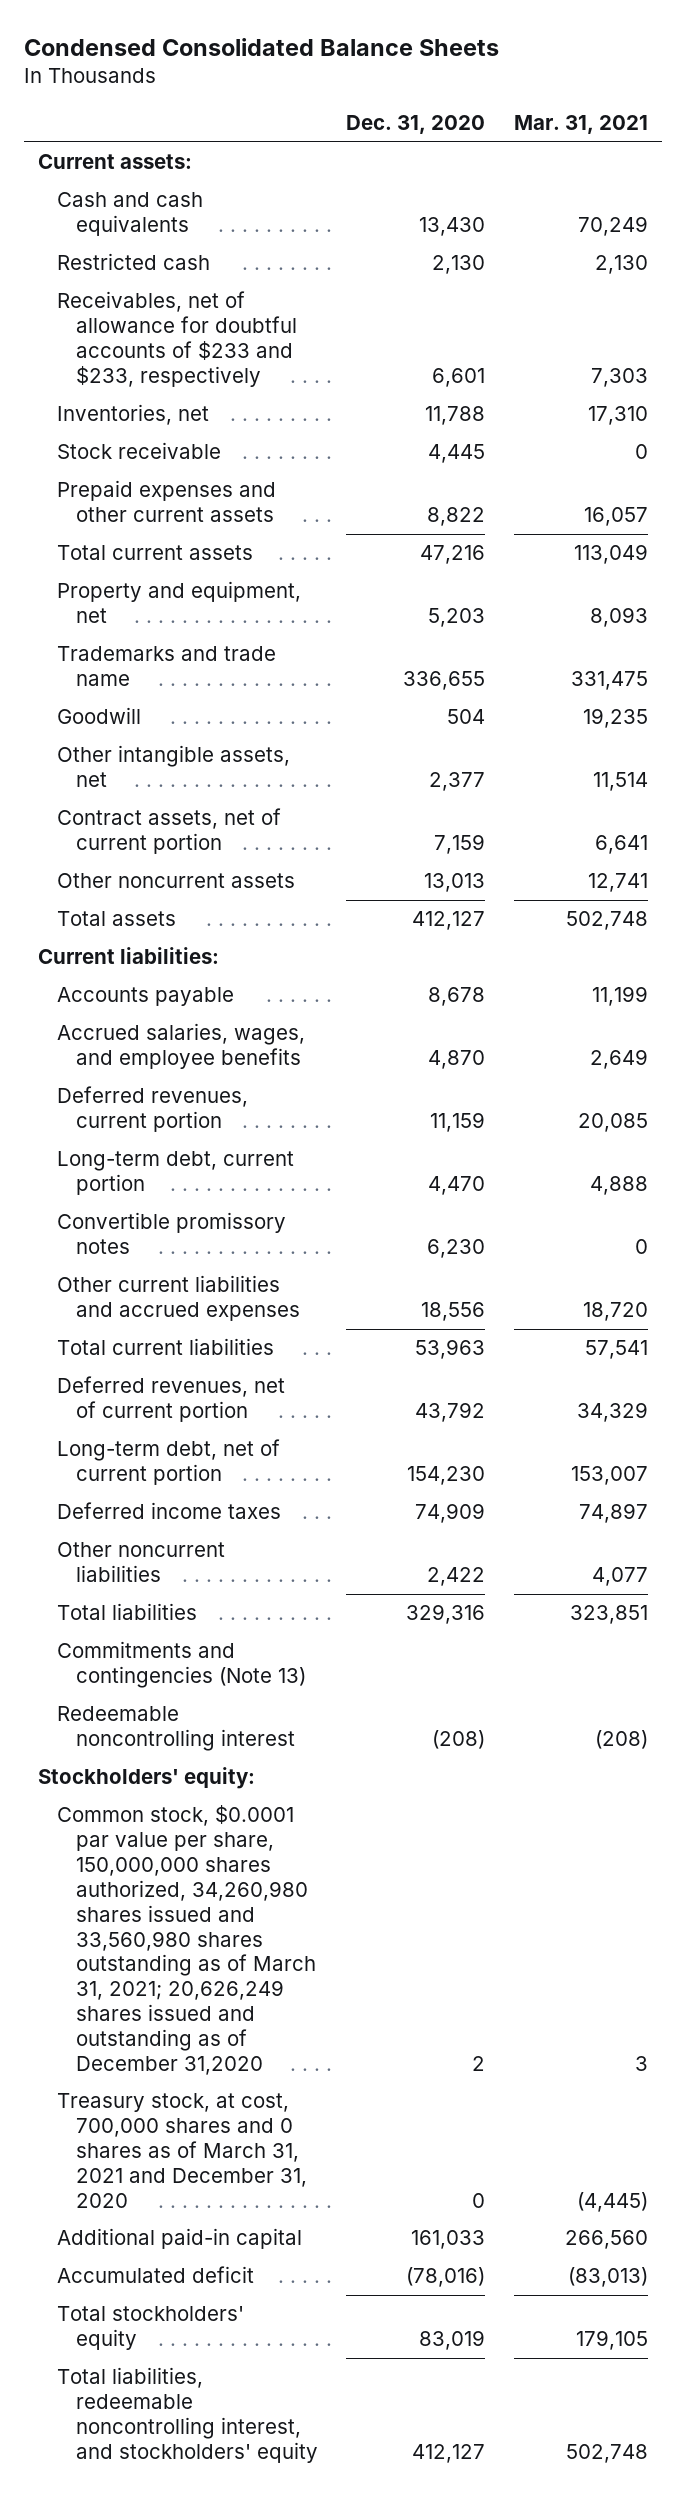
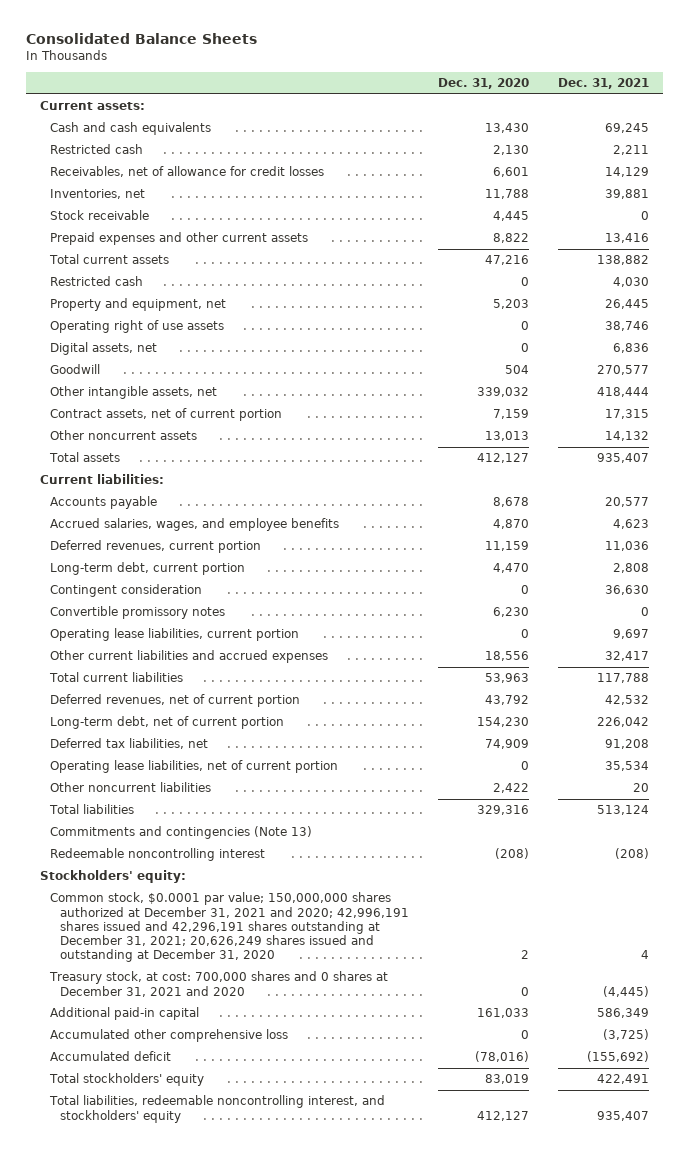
- Condensed Consolidated Balance Sheets
+ Consolidated Balance Sheets
- | Dec. 31, 2020 | Mar. 31, 2021
+ | Dec. 31, 2020 | Dec. 31, 2021
- Receivables, net of allowance for doubtful accounts of $233 and $233, respectively | 6,601 | 7,303
+ Receivables, net of allowance for credit losses | 6,601 | 14,129
+ Restricted cash | 0 | 4,030
- Trademarks and trade name | 336,655 | 331,475
+ Operating right of use assets | 0 | 38,746
+ Digital assets, net | 0 | 6,836
- Other intangible assets, net | 2,377 | 11,514
+ Other intangible assets, net | 339,032 | 418,444
+ Contingent consideration | 0 | 36,630
+ Operating lease liabilities, current portion | 0 | 9,697
- Deferred income taxes | 74,909 | 74,897
+ Deferred tax liabilities, net | 74,909 | 91,208
+ Operating lease liabilities, net of current portion | 0 | 35,534
- Common stock, $0.0001 par value per share, 150,000,000 shares authorized, 34,260,980 shares issued and 33,560,980 shares outstanding as of March 31, 2021; 20,626,249 shares issued and outstanding as of December 31,2020 | 2 | 3
- Treasury stock, at cost, 700,000 shares and 0 shares as of March 31, 2021 and December 31, 2020 | 0 | (4,445)
+ Common stock, $0.0001 par value; 150,000,000 shares authorized at December 31, 2021 and 2020; 42,996,191 shares issued and 42,296,191 shares outstanding at December 31, 2021; 20,626,249 shares issued and outstanding at December 31, 2020 | 2 | 4
+ Treasury stock, at cost: 700,000 shares and 0 shares at December 31, 2021 and 2020 | 0 | (4,445)
+ Accumulated other comprehensive loss | 0 | (3,725)

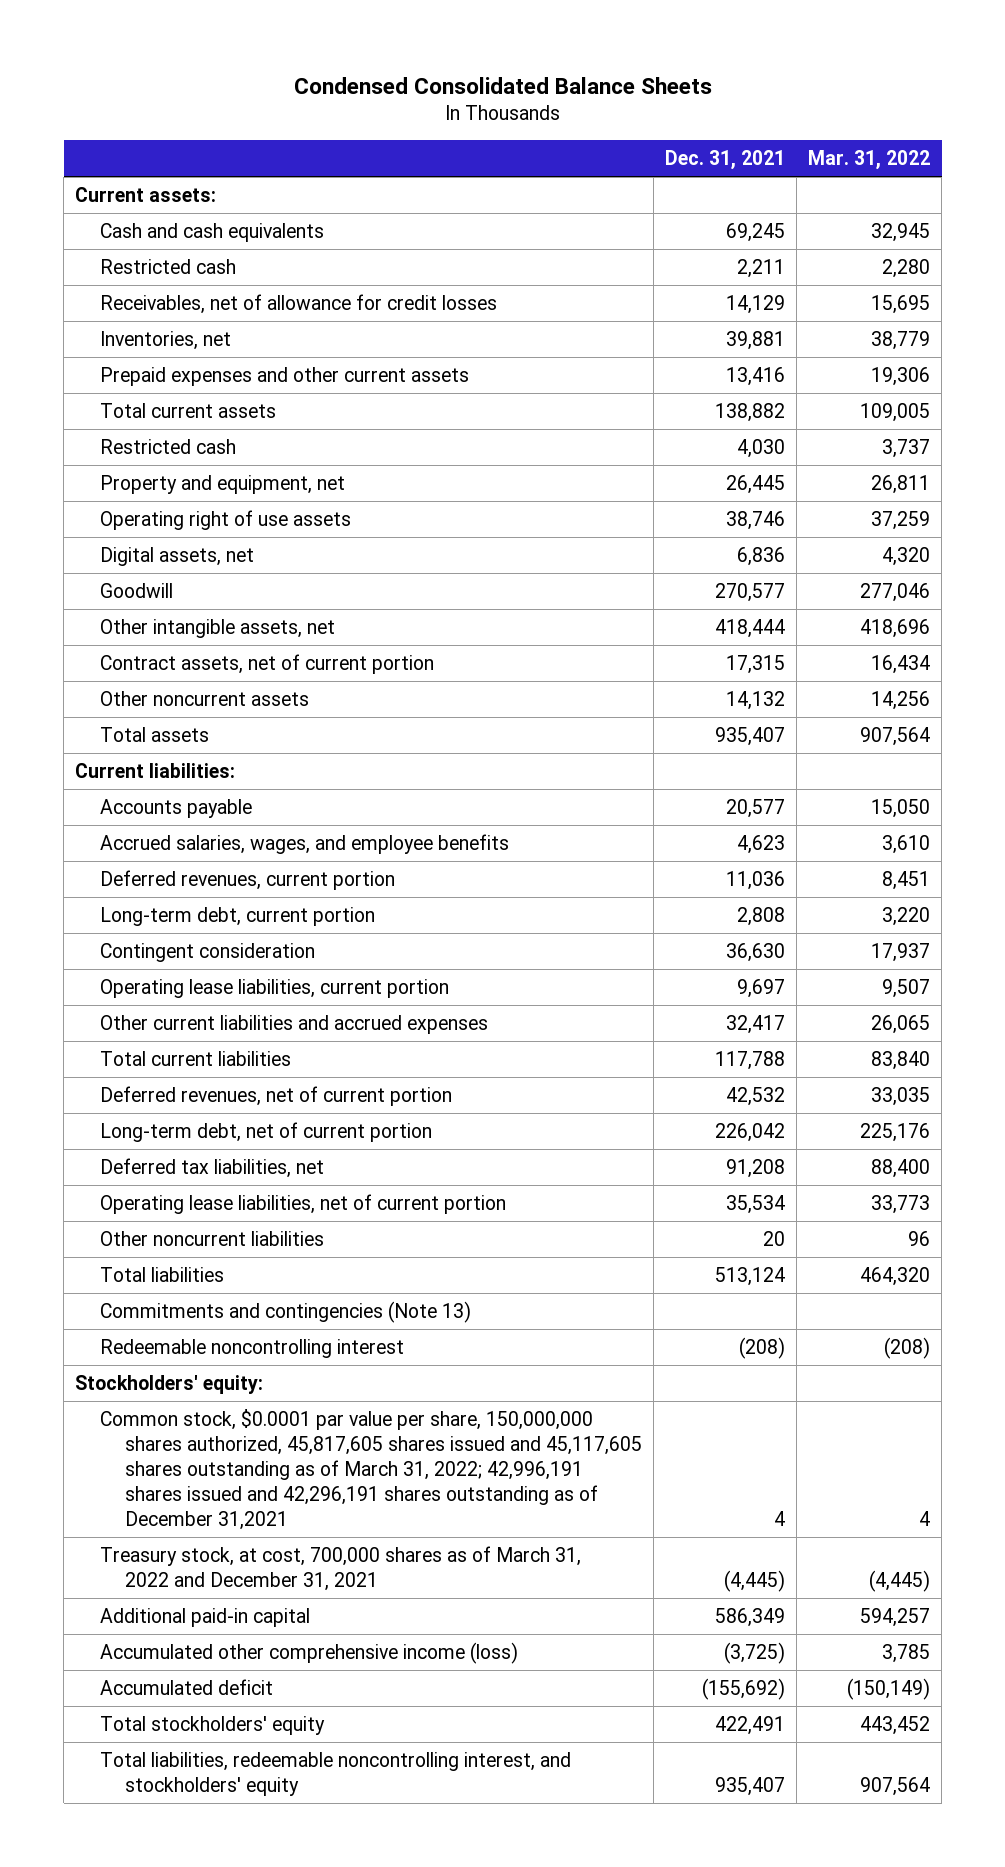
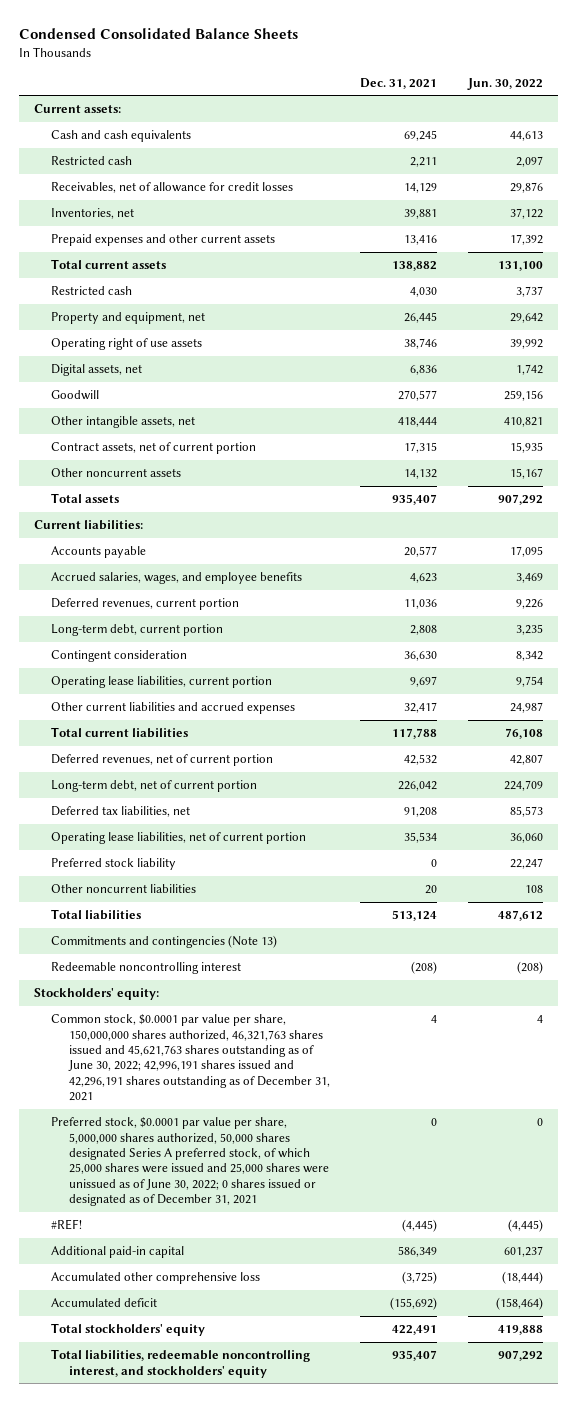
- | Dec. 31, 2021 | Mar. 31, 2022
+ | Dec. 31, 2021 | Jun. 30, 2022
+ Preferred stock liability | 0 | 22,247
- Common stock, $0.0001 par value per share, 150,000,000 shares authorized, 45,817,605 shares issued and 45,117,605 shares outstanding as of March 31, 2022; 42,996,191 shares issued and 42,296,191 shares outstanding as of December 31,2021 | 4 | 4
- Treasury stock, at cost, 700,000 shares as of March 31, 2022 and December 31, 2021 | (4,445) | (4,445)
+ Common stock, $0.0001 par value per share, 150,000,000 shares authorized, 46,321,763 shares issued and 45,621,763 shares outstanding as of June 30, 2022; 42,996,191 shares issued and 42,296,191 shares outstanding as of December 31, 2021 | 4 | 4
+ Preferred stock, $0.0001 par value per share, 5,000,000 shares authorized, 50,000 shares designated Series A preferred stock, of which 25,000 shares were issued and 25,000 shares were unissued as of June 30, 2022; 0 shares issued or designated as of December 31, 2021 | 0 | 0
+ #REF! | (4,445) | (4,445)
- Accumulated other comprehensive income (loss) | (3,725) | 3,785
+ Accumulated other comprehensive loss | (3,725) | (18,444)

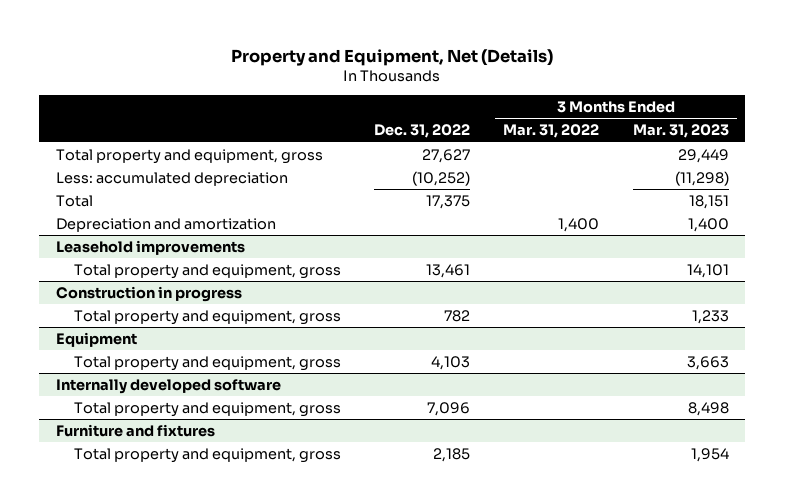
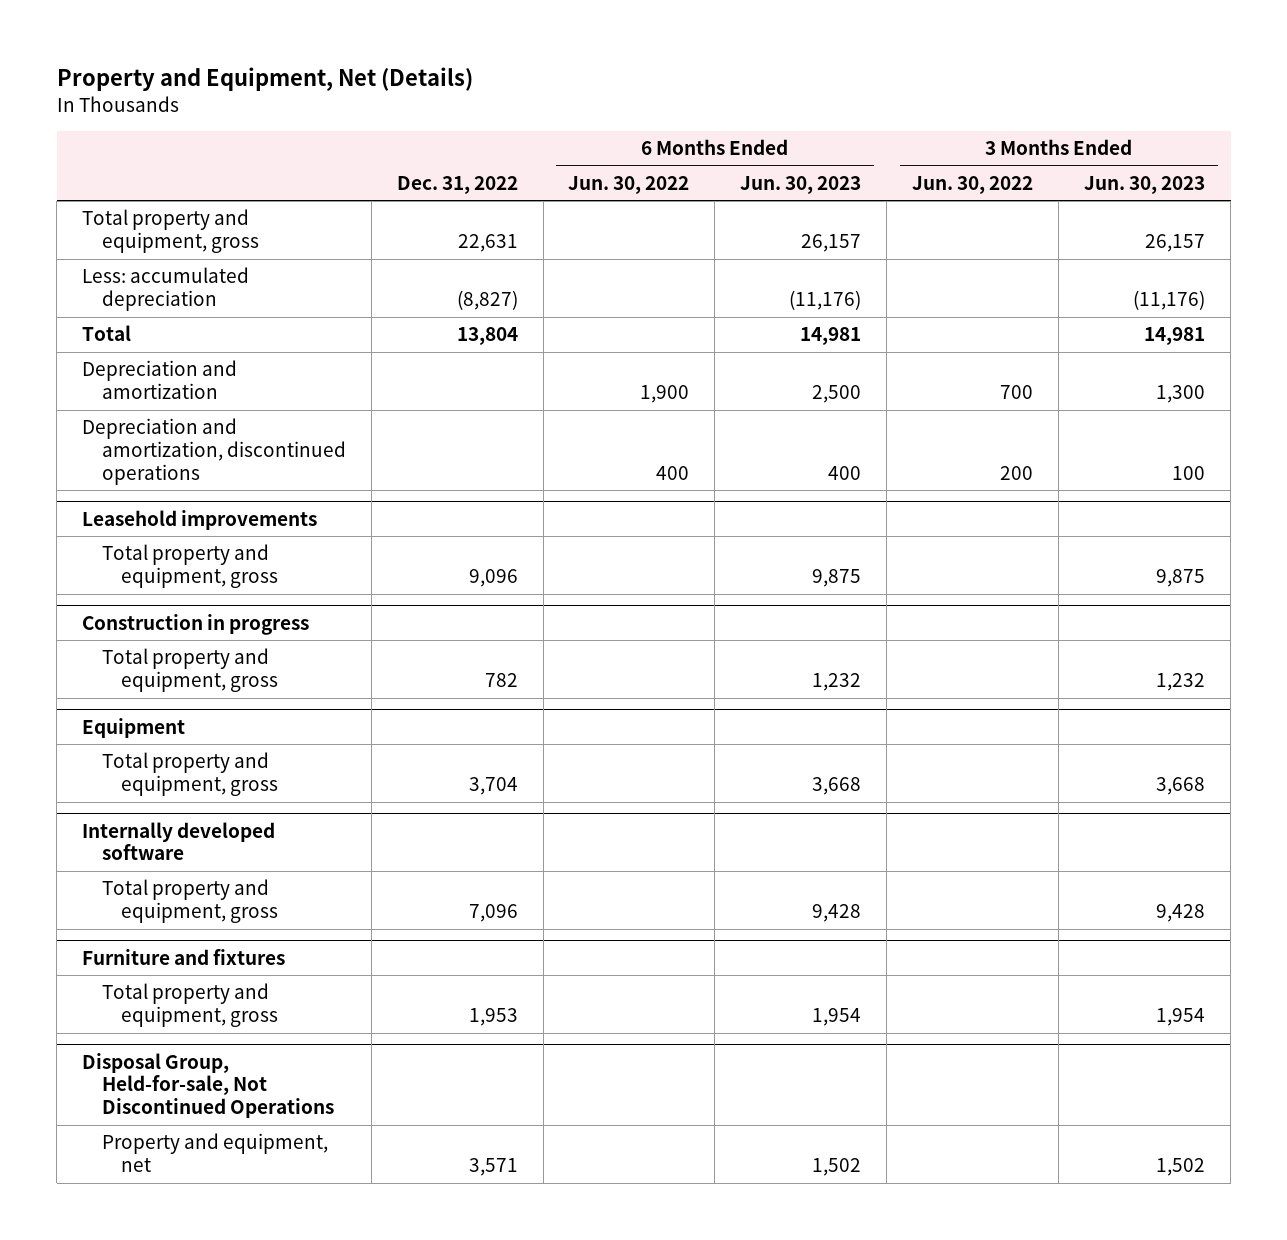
- | Dec. 31, 2022 | 3 Months Ended Mar. 31, 2022 | 3 Months Ended Mar. 31, 2023
+ | Dec. 31, 2022 | 6 Months Ended Jun. 30, 2022 | 6 Months Ended Jun. 30, 2023 | 3 Months Ended Jun. 30, 2022 | 3 Months Ended Jun. 30, 2023
- Total property and equipment, gross | 27,627 | | 29,449
- Less: accumulated depreciation | (10,252) | | (11,298)
- Total | 17,375 | | 18,151
+ Total property and equipment, gross | 22,631 | | 26,157 | | 26,157
+ Less: accumulated depreciation | (8,827) | | (11,176) | | (11,176)
+ Total | 13,804 | | 14,981 | | 14,981
+ Depreciation and amortization, discontinued operations | | 400 | 400 | 200 | 100
@ Leasehold improvements
- Total property and equipment, gross | 13,461 | | 14,101
+ Total property and equipment, gross | 9,096 | | 9,875 | | 9,875
@ Equipment
- Total property and equipment, gross | 4,103 | | 3,663
+ Total property and equipment, gross | 3,704 | | 3,668 | | 3,668
@ Furniture and fixtures
- Total property and equipment, gross | 2,185 | | 1,954
+ Total property and equipment, gross | 1,953 | | 1,954 | | 1,954
+ Disposal Group, Held-for-sale, Not Discontinued Operations
+ Property and equipment, net | 3,571 | | 1,502 | | 1,502

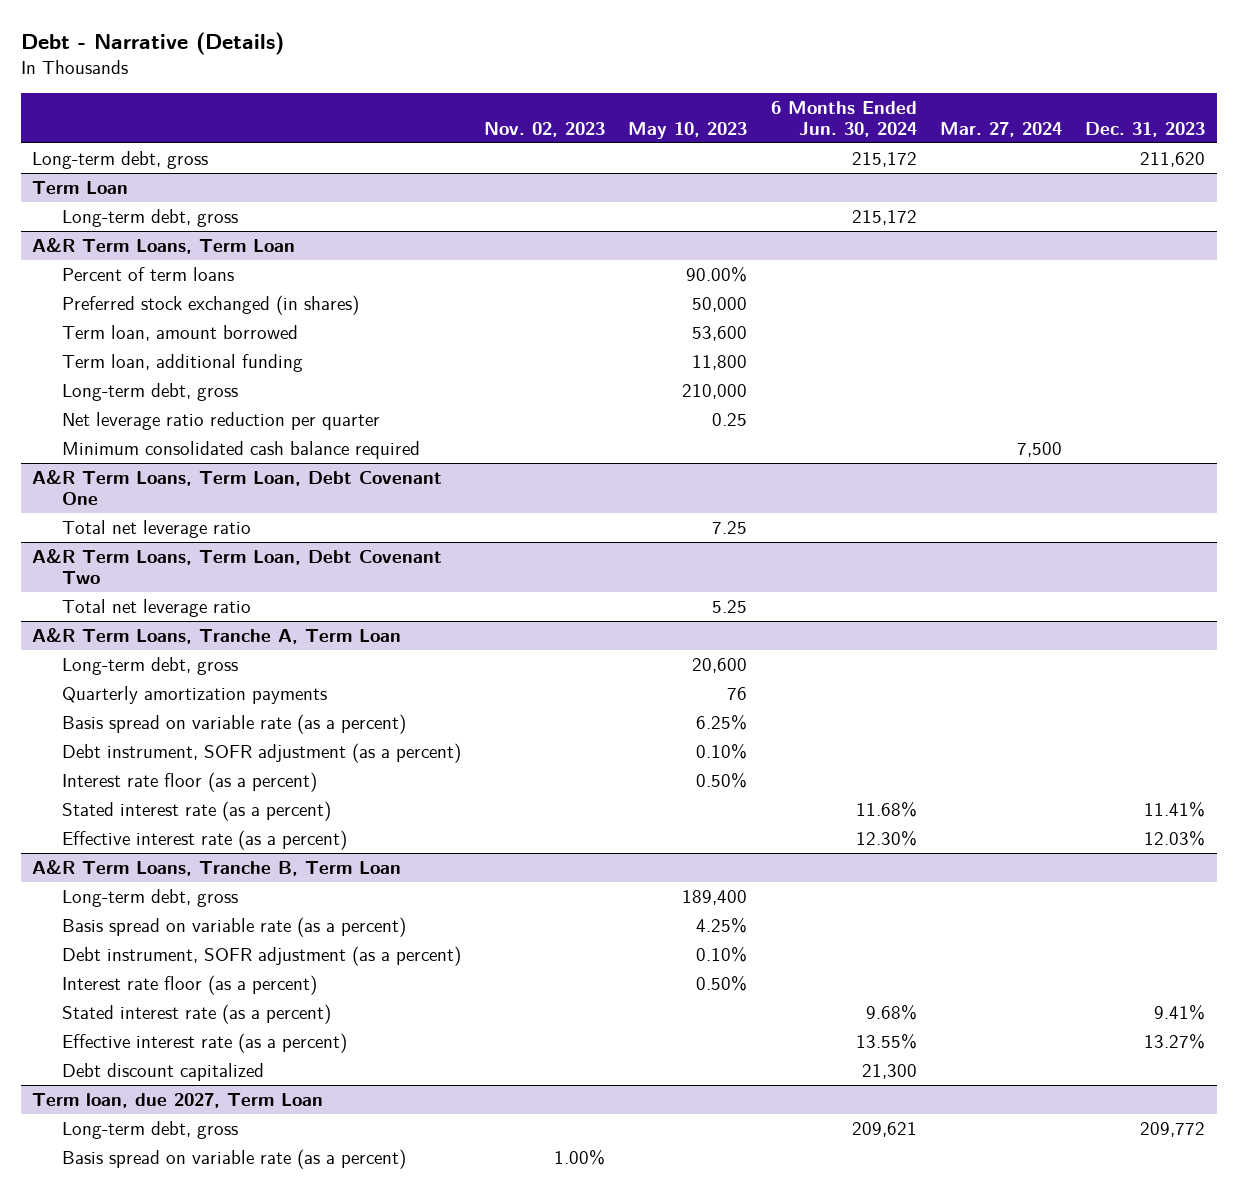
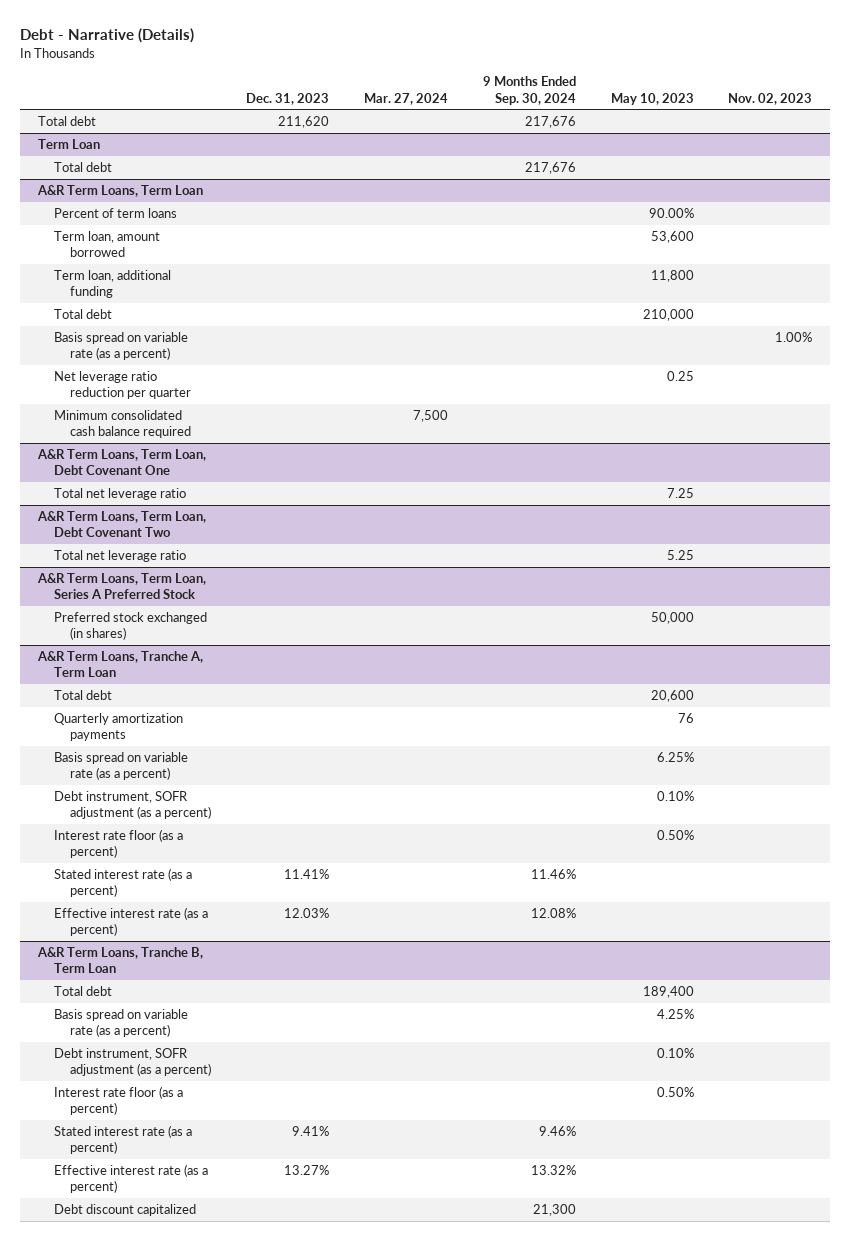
- | Nov. 02, 2023 | May 10, 2023 | 6 Months Ended Jun. 30, 2024 | Mar. 27, 2024 | Dec. 31, 2023
+ | Dec. 31, 2023 | Mar. 27, 2024 | 9 Months Ended Sep. 30, 2024 | May 10, 2023 | Nov. 02, 2023
- Long-term debt, gross | | | 215,172 | | 211,620
+ Total debt | 211,620 | | 217,676 | |
@ Term Loan
- Long-term debt, gross | | | 215,172 | |
+ Total debt | | | 217,676 | |
@ A&R Term Loans, Term Loan
- Preferred stock exchanged (in shares) | | 50,000 | | |
- Long-term debt, gross | | 210,000 | | |
+ Total debt | | | | 210,000 |
+ Basis spread on variable rate (as a percent) | | | | | 1.00%
+ A&R Term Loans, Term Loan, Series A Preferred Stock
+ Preferred stock exchanged (in shares) | | | | 50,000 |
@ A&R Term Loans, Tranche A, Term Loan
- Long-term debt, gross | | 20,600 | | |
+ Total debt | | | | 20,600 |
@ A&R Term Loans, Tranche B, Term Loan
- Long-term debt, gross | | 189,400 | | |
+ Total debt | | | | 189,400 |
- Term loan, due 2027, Term Loan
- Long-term debt, gross | | | 209,621 | | 209,772
- Basis spread on variable rate (as a percent) | 1.00% | | | |

